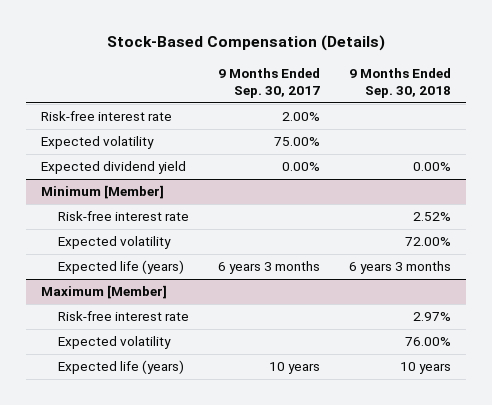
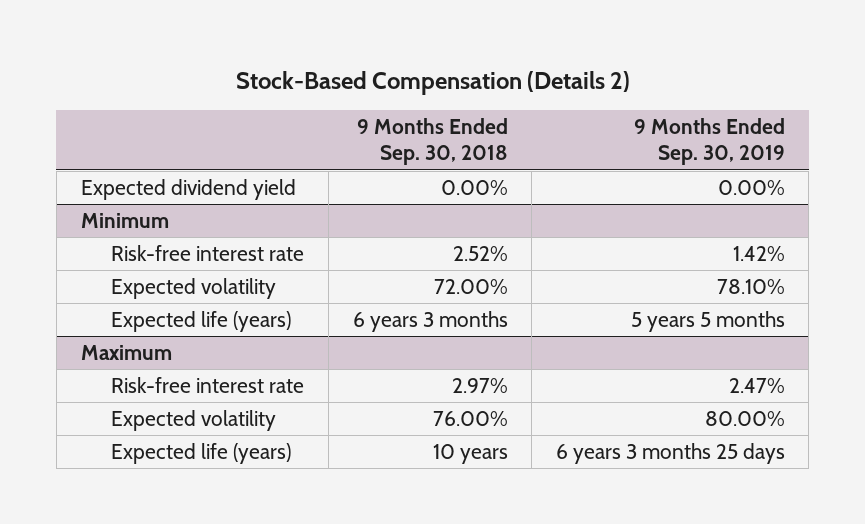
- Stock-Based Compensation (Details)
+ Stock-Based Compensation (Details 2)
- | 9 Months Ended Sep. 30, 2017 | 9 Months Ended Sep. 30, 2018
+ | 9 Months Ended Sep. 30, 2018 | 9 Months Ended Sep. 30, 2019
- Risk-free interest rate | 2.00% |
- Expected volatility | 75.00% |
- Minimum [Member]
+ Minimum
- Maximum [Member]
+ Maximum

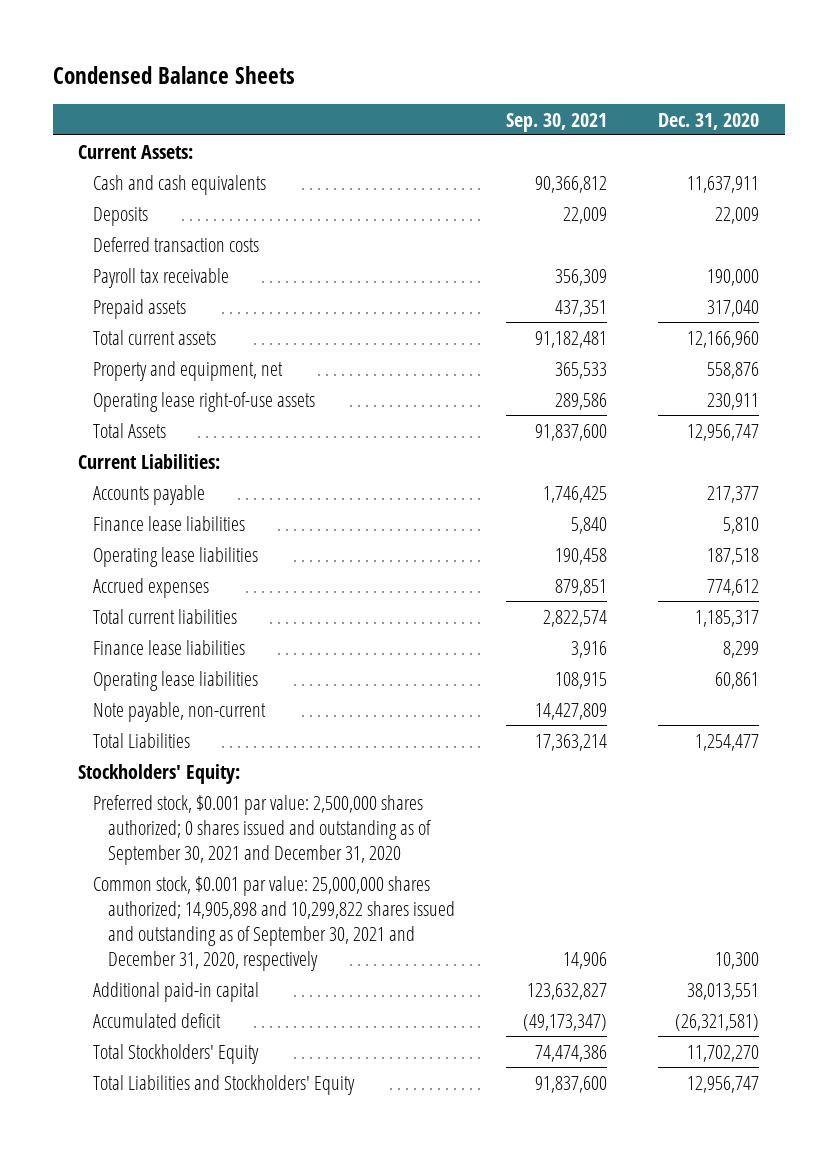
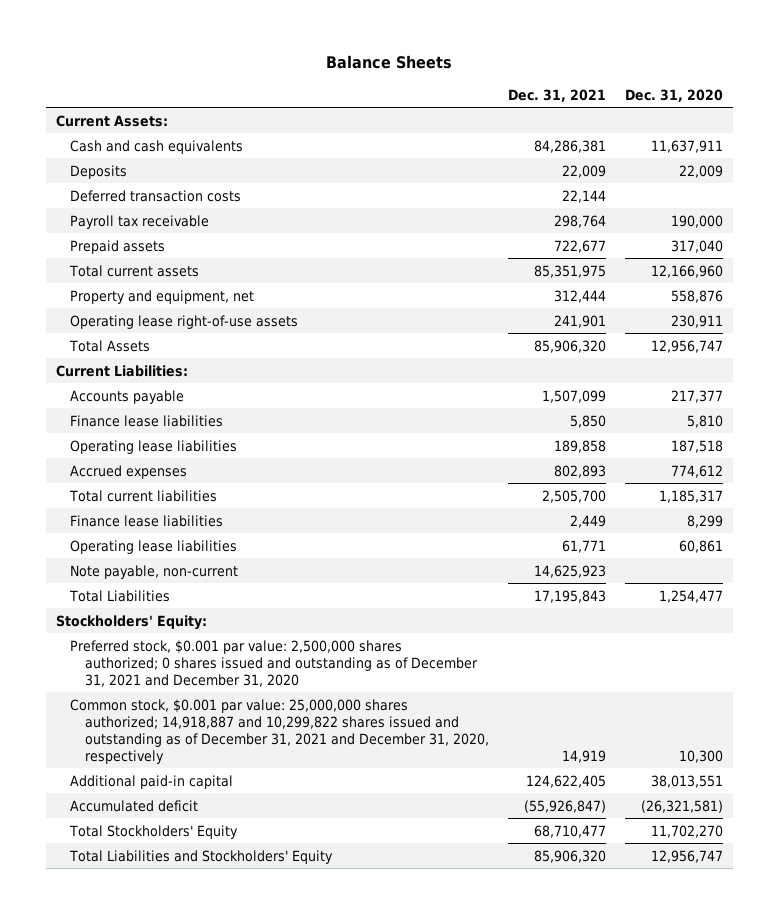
- Condensed Balance Sheets
+ Balance Sheets
- | Sep. 30, 2021 | Dec. 31, 2020
+ | Dec. 31, 2021 | Dec. 31, 2020
- Preferred stock, $0.001 par value: 2,500,000 shares authorized; 0 shares issued and outstanding as of September 30, 2021 and December 31, 2020
- Common stock, $0.001 par value: 25,000,000 shares authorized; 14,905,898 and 10,299,822 shares issued and outstanding as of September 30, 2021 and December 31, 2020, respectively | 14,906 | 10,300
+ Preferred stock, $0.001 par value: 2,500,000 shares authorized; 0 shares issued and outstanding as of December 31, 2021 and December 31, 2020
+ Common stock, $0.001 par value: 25,000,000 shares authorized; 14,918,887 and 10,299,822 shares issued and outstanding as of December 31, 2021 and December 31, 2020, respectively | 14,919 | 10,300

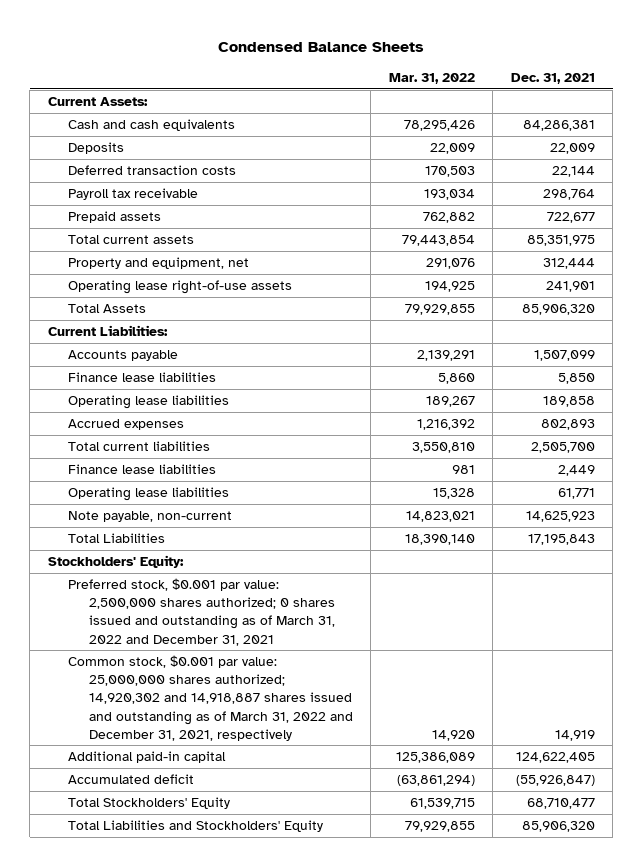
- Balance Sheets
+ Condensed Balance Sheets
- | Dec. 31, 2021 | Dec. 31, 2020
+ | Mar. 31, 2022 | Dec. 31, 2021
- Preferred stock, $0.001 par value: 2,500,000 shares authorized; 0 shares issued and outstanding as of December 31, 2021 and December 31, 2020
- Common stock, $0.001 par value: 25,000,000 shares authorized; 14,918,887 and 10,299,822 shares issued and outstanding as of December 31, 2021 and December 31, 2020, respectively | 14,919 | 10,300
+ Preferred stock, $0.001 par value: 2,500,000 shares authorized; 0 shares issued and outstanding as of March 31, 2022 and December 31, 2021
+ Common stock, $0.001 par value: 25,000,000 shares authorized; 14,920,302 and 14,918,887 shares issued and outstanding as of March 31, 2022 and December 31, 2021, respectively | 14,920 | 14,919

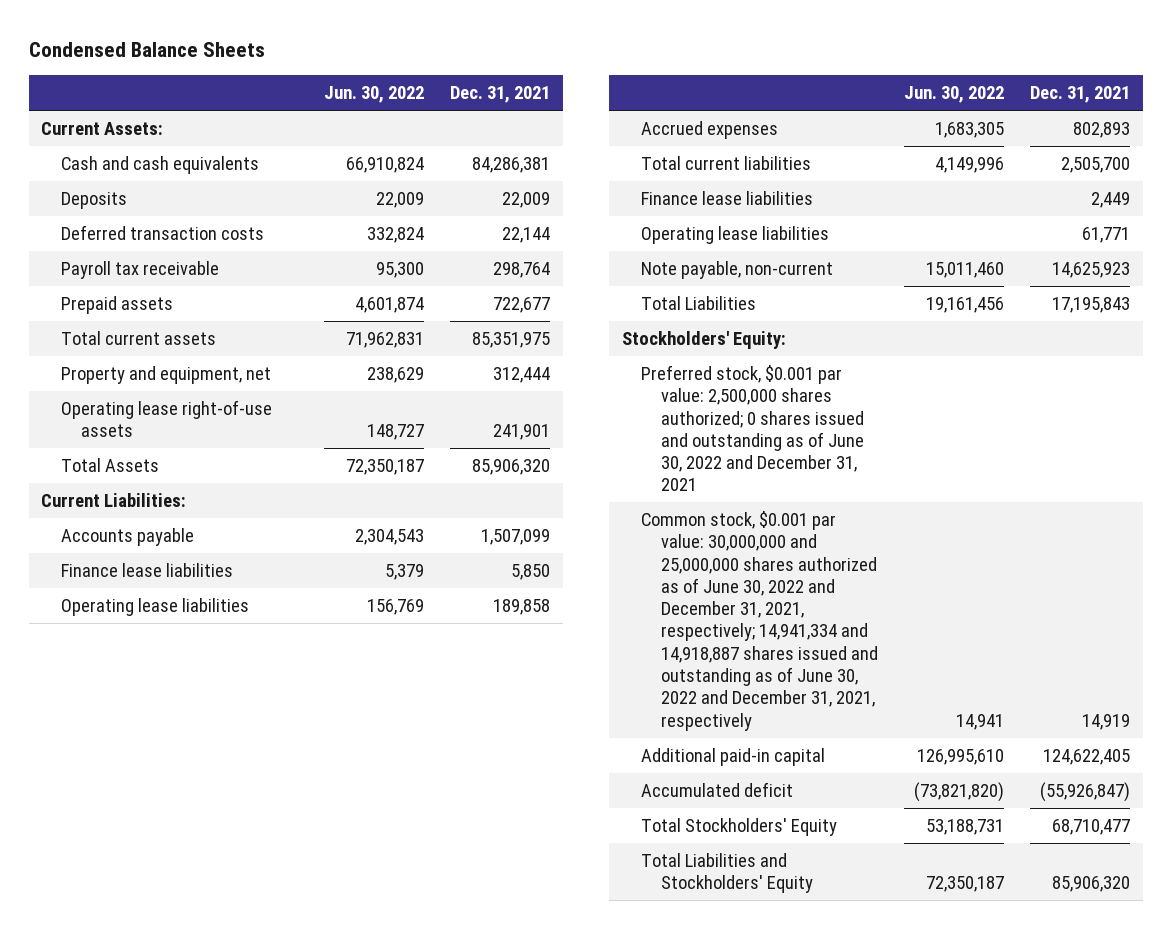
- | Mar. 31, 2022 | Dec. 31, 2021
+ | Jun. 30, 2022 | Dec. 31, 2021
- Preferred stock, $0.001 par value: 2,500,000 shares authorized; 0 shares issued and outstanding as of March 31, 2022 and December 31, 2021
- Common stock, $0.001 par value: 25,000,000 shares authorized; 14,920,302 and 14,918,887 shares issued and outstanding as of March 31, 2022 and December 31, 2021, respectively | 14,920 | 14,919
+ Preferred stock, $0.001 par value: 2,500,000 shares authorized; 0 shares issued and outstanding as of June 30, 2022 and December 31, 2021
+ Common stock, $0.001 par value: 30,000,000 and 25,000,000 shares authorized as of June 30, 2022 and December 31, 2021, respectively; 14,941,334 and 14,918,887 shares issued and outstanding as of June 30, 2022 and December 31, 2021, respectively | 14,941 | 14,919

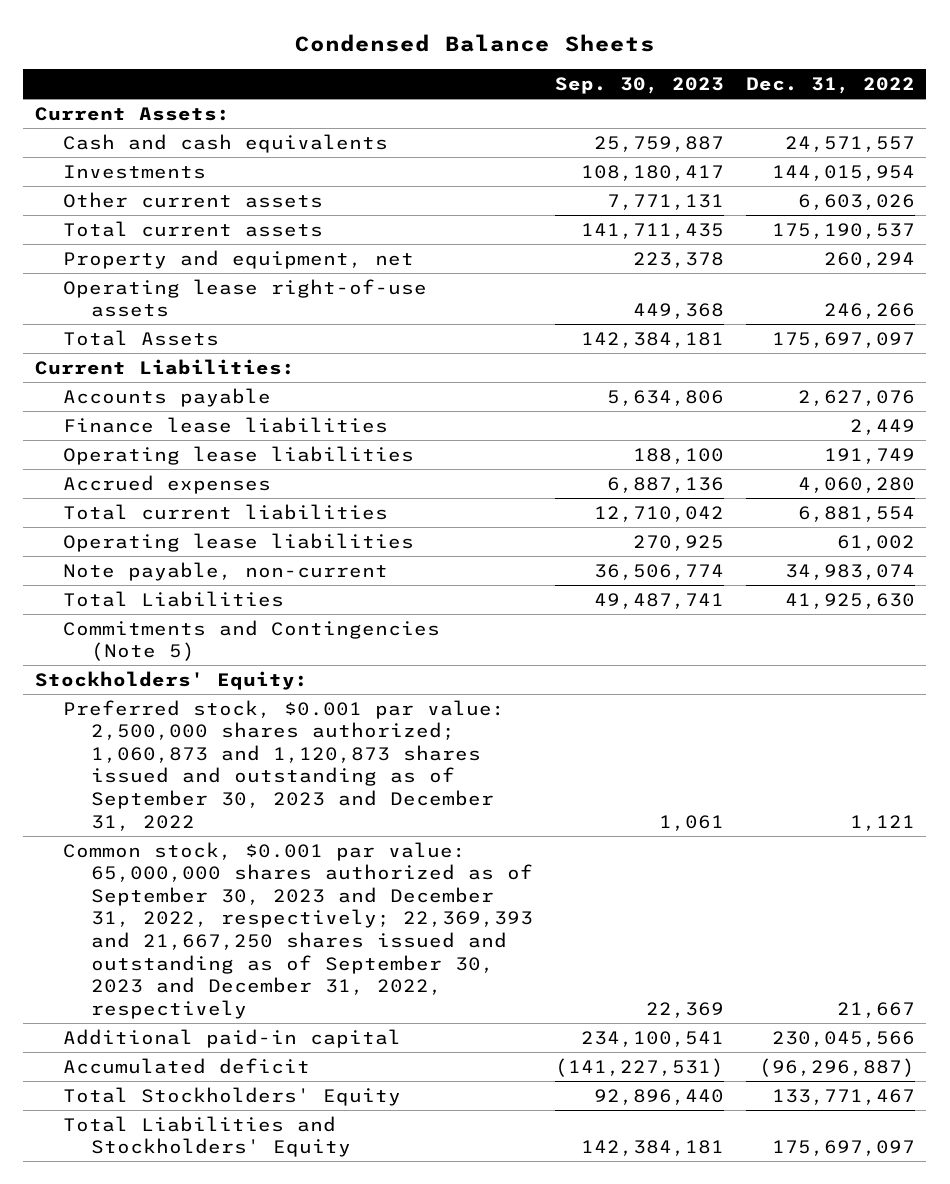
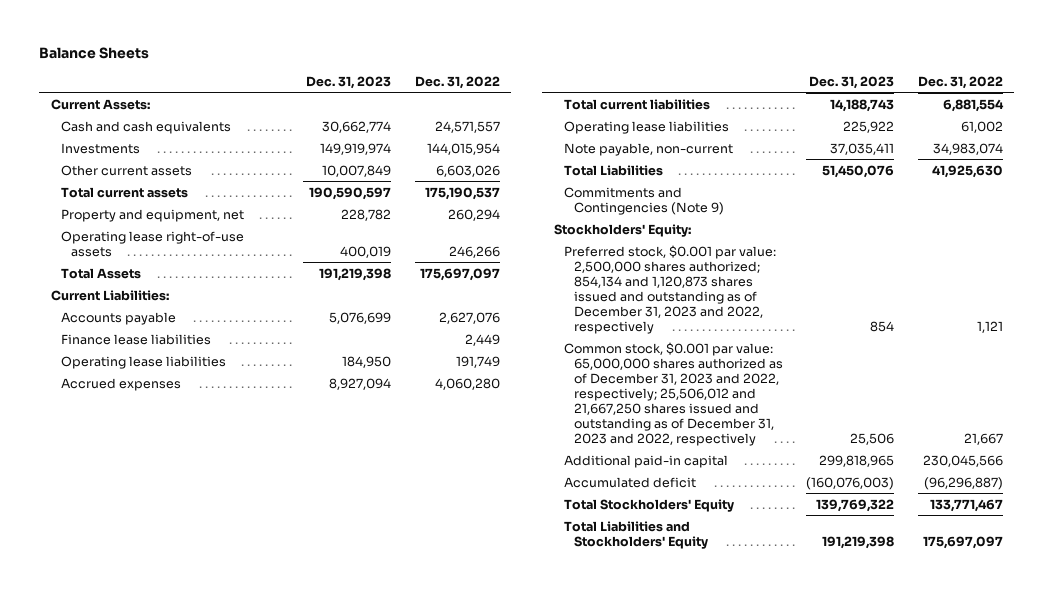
- Condensed Balance Sheets
+ Balance Sheets
- | Sep. 30, 2023 | Dec. 31, 2022
+ | Dec. 31, 2023 | Dec. 31, 2022
- Commitments and Contingencies (Note 5)
+ Commitments and Contingencies (Note 9)
- Preferred stock, $0.001 par value: 2,500,000 shares authorized; 1,060,873 and 1,120,873 shares issued and outstanding as of September 30, 2023 and December 31, 2022 | 1,061 | 1,121
- Common stock, $0.001 par value: 65,000,000 shares authorized as of September 30, 2023 and December 31, 2022, respectively; 22,369,393 and 21,667,250 shares issued and outstanding as of September 30, 2023 and December 31, 2022, respectively | 22,369 | 21,667
+ Preferred stock, $0.001 par value: 2,500,000 shares authorized; 854,134 and 1,120,873 shares issued and outstanding as of December 31, 2023 and 2022, respectively | 854 | 1,121
+ Common stock, $0.001 par value: 65,000,000 shares authorized as of December 31, 2023 and 2022, respectively; 25,506,012 and 21,667,250 shares issued and outstanding as of December 31, 2023 and 2022, respectively | 25,506 | 21,667

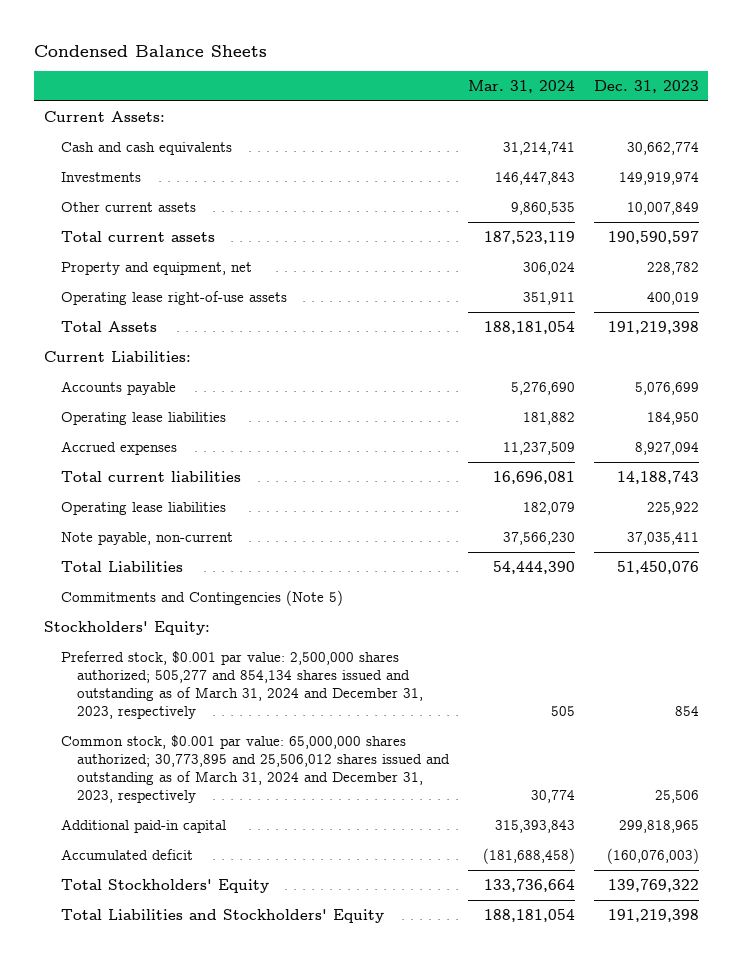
- Balance Sheets
+ Condensed Balance Sheets
- | Dec. 31, 2023 | Dec. 31, 2022
+ | Mar. 31, 2024 | Dec. 31, 2023
- Finance lease liabilities | | 2,449
- Commitments and Contingencies (Note 9)
+ Commitments and Contingencies (Note 5)
- Preferred stock, $0.001 par value: 2,500,000 shares authorized; 854,134 and 1,120,873 shares issued and outstanding as of December 31, 2023 and 2022, respectively | 854 | 1,121
- Common stock, $0.001 par value: 65,000,000 shares authorized as of December 31, 2023 and 2022, respectively; 25,506,012 and 21,667,250 shares issued and outstanding as of December 31, 2023 and 2022, respectively | 25,506 | 21,667
+ Preferred stock, $0.001 par value: 2,500,000 shares authorized; 505,277 and 854,134 shares issued and outstanding as of March 31, 2024 and December 31, 2023, respectively | 505 | 854
+ Common stock, $0.001 par value: 65,000,000 shares authorized; 30,773,895 and 25,506,012 shares issued and outstanding as of March 31, 2024 and December 31, 2023, respectively | 30,774 | 25,506

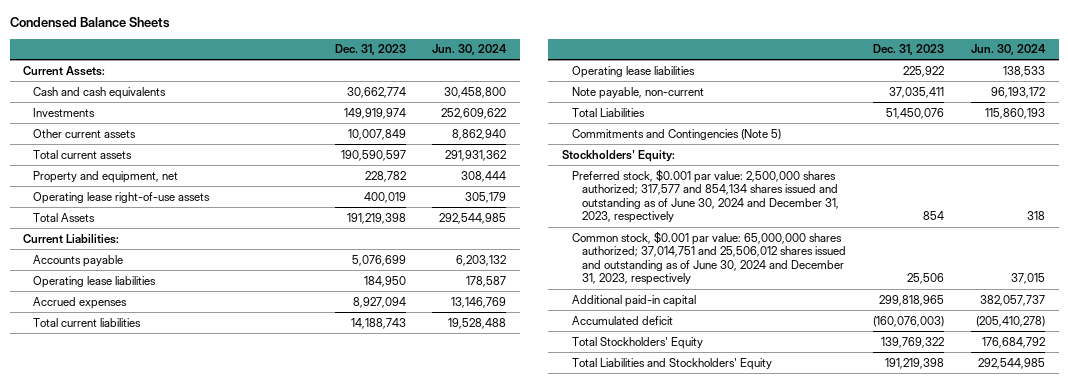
- | Mar. 31, 2024 | Dec. 31, 2023
+ | Dec. 31, 2023 | Jun. 30, 2024
- Preferred stock, $0.001 par value: 2,500,000 shares authorized; 505,277 and 854,134 shares issued and outstanding as of March 31, 2024 and December 31, 2023, respectively | 505 | 854
- Common stock, $0.001 par value: 65,000,000 shares authorized; 30,773,895 and 25,506,012 shares issued and outstanding as of March 31, 2024 and December 31, 2023, respectively | 30,774 | 25,506
+ Preferred stock, $0.001 par value: 2,500,000 shares authorized; 317,577 and 854,134 shares issued and outstanding as of June 30, 2024 and December 31, 2023, respectively | 854 | 318
+ Common stock, $0.001 par value: 65,000,000 shares authorized; 37,014,751 and 25,506,012 shares issued and outstanding as of June 30, 2024 and December 31, 2023, respectively | 25,506 | 37,015

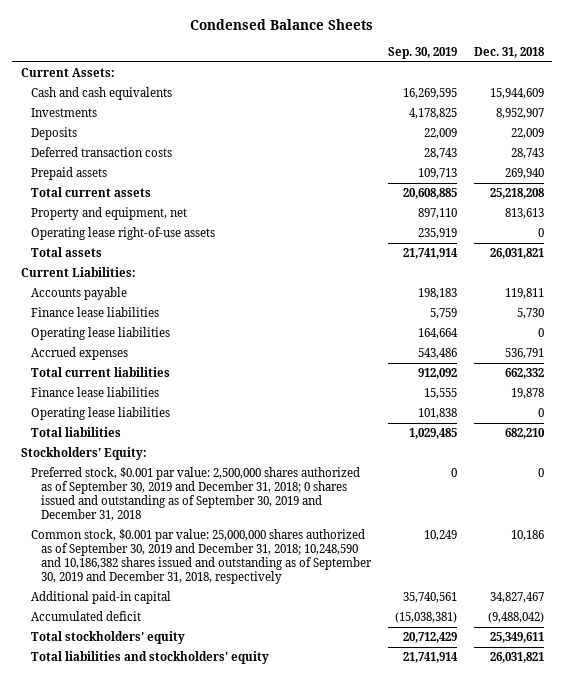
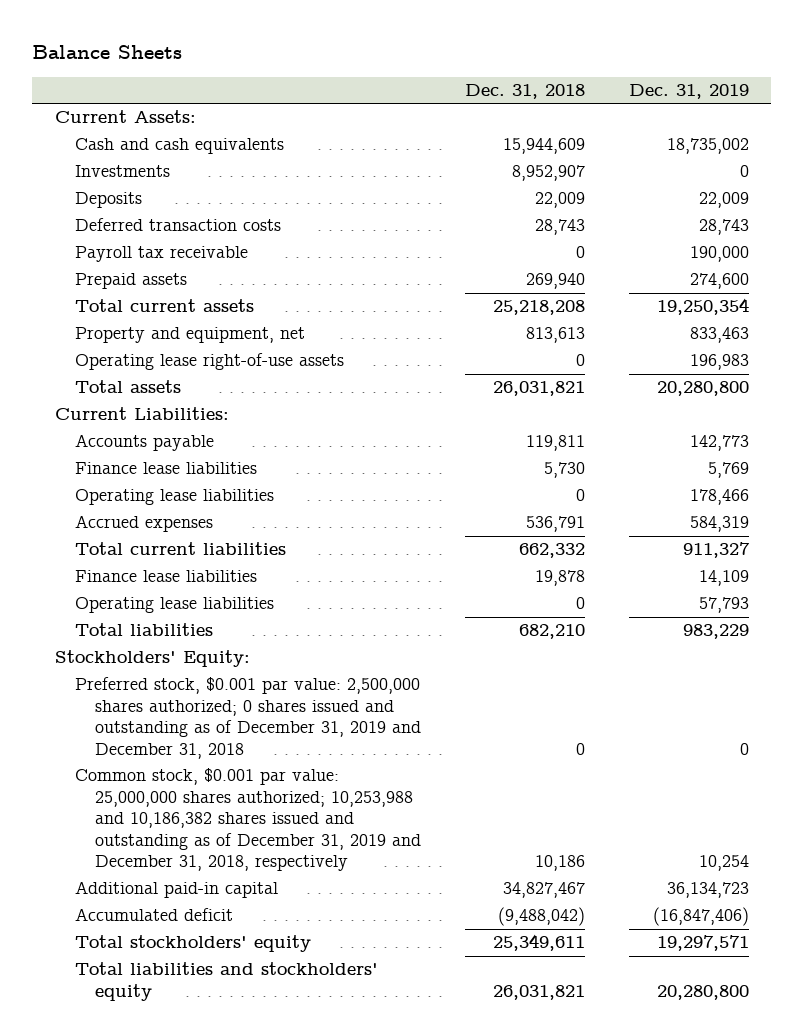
- Condensed Balance Sheets
+ Balance Sheets
- | Sep. 30, 2019 | Dec. 31, 2018
+ | Dec. 31, 2018 | Dec. 31, 2019
+ Payroll tax receivable | 0 | 190,000
- Preferred stock, $0.001 par value: 2,500,000 shares authorized as of September 30, 2019 and December 31, 2018; 0 shares issued and outstanding as of September 30, 2019 and December 31, 2018 | 0 | 0
- Common stock, $0.001 par value: 25,000,000 shares authorized as of September 30, 2019 and December 31, 2018; 10,248,590 and 10,186,382 shares issued and outstanding as of September 30, 2019 and December 31, 2018, respectively | 10,249 | 10,186
+ Preferred stock, $0.001 par value: 2,500,000 shares authorized; 0 shares issued and outstanding as of December 31, 2019 and December 31, 2018 | 0 | 0
+ Common stock, $0.001 par value: 25,000,000 shares authorized; 10,253,988 and 10,186,382 shares issued and outstanding as of December 31, 2019 and December 31, 2018, respectively | 10,186 | 10,254

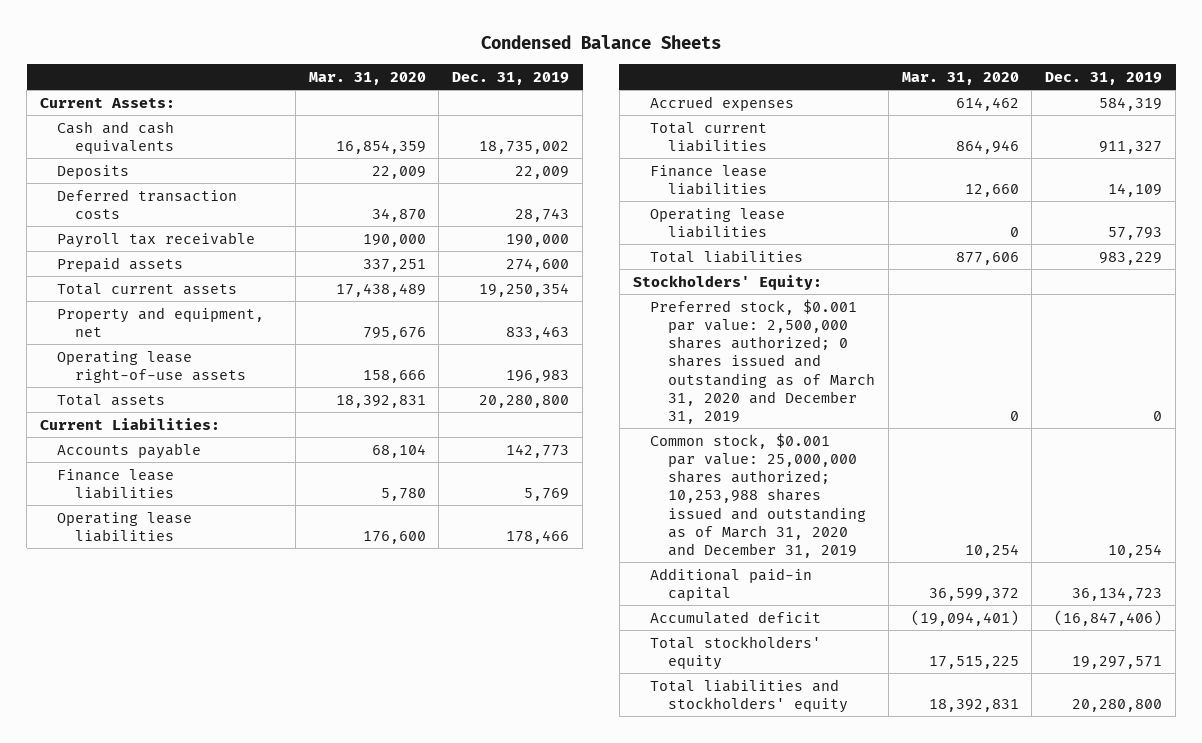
- Balance Sheets
+ Condensed Balance Sheets
- | Dec. 31, 2018 | Dec. 31, 2019
+ | Mar. 31, 2020 | Dec. 31, 2019
- Investments | 8,952,907 | 0
- Preferred stock, $0.001 par value: 2,500,000 shares authorized; 0 shares issued and outstanding as of December 31, 2019 and December 31, 2018 | 0 | 0
- Common stock, $0.001 par value: 25,000,000 shares authorized; 10,253,988 and 10,186,382 shares issued and outstanding as of December 31, 2019 and December 31, 2018, respectively | 10,186 | 10,254
+ Preferred stock, $0.001 par value: 2,500,000 shares authorized; 0 shares issued and outstanding as of March 31, 2020 and December 31, 2019 | 0 | 0
+ Common stock, $0.001 par value: 25,000,000 shares authorized; 10,253,988 shares issued and outstanding as of March 31, 2020 and December 31, 2019 | 10,254 | 10,254

